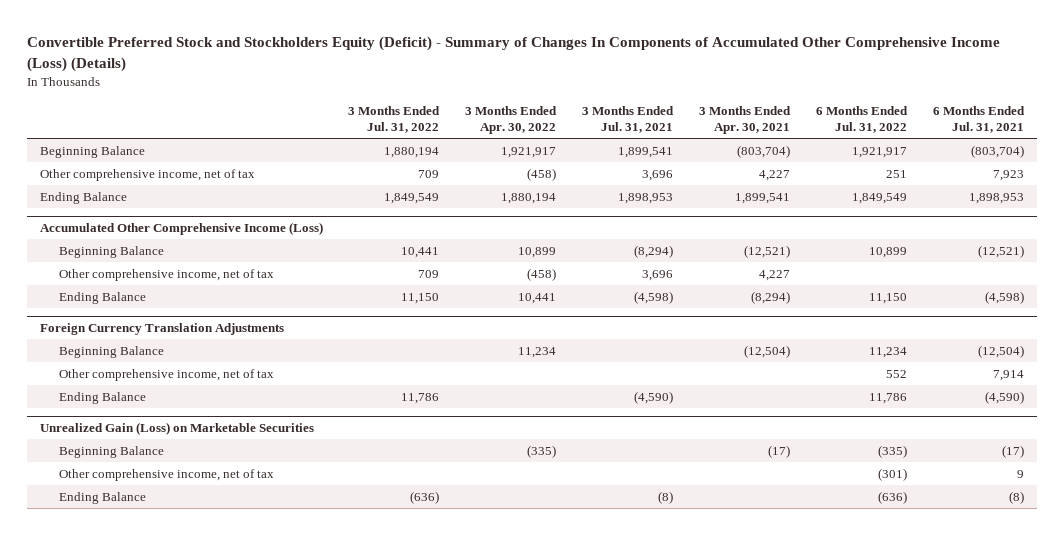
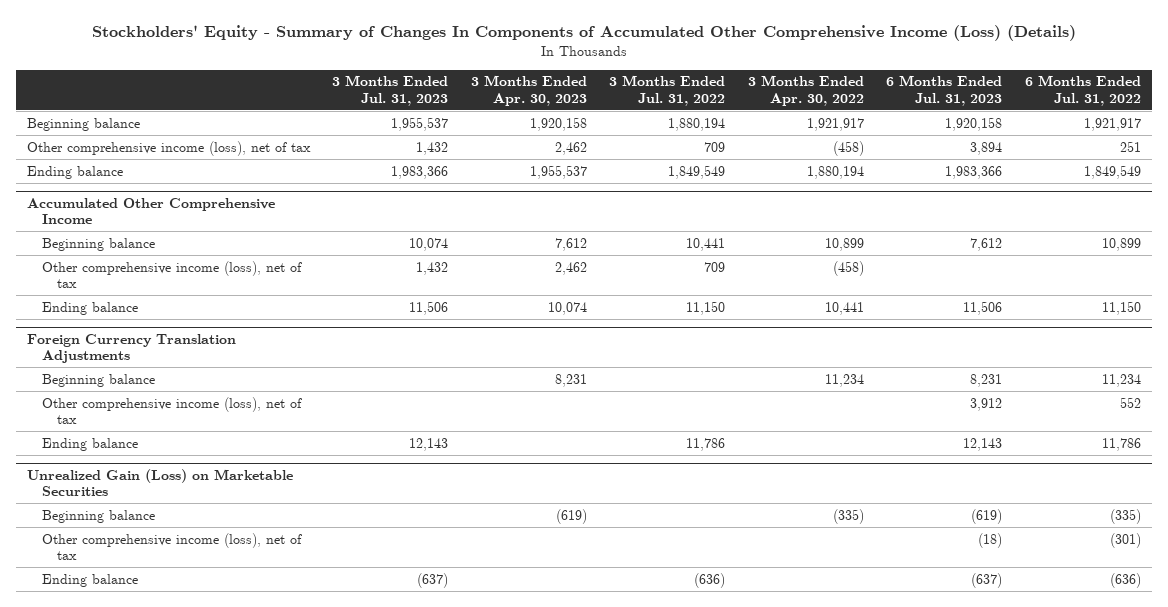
- Convertible Preferred Stock and Stockholders Equity (Deficit) - Summary of Changes In Components of Accumulated Other Comprehensive Income (Loss) (Details)
+ Stockholders' Equity - Summary of Changes In Components of Accumulated Other Comprehensive Income (Loss) (Details)
- | 3 Months Ended Jul. 31, 2022 | 3 Months Ended Apr. 30, 2022 | 3 Months Ended Jul. 31, 2021 | 3 Months Ended Apr. 30, 2021 | 6 Months Ended Jul. 31, 2022 | 6 Months Ended Jul. 31, 2021
+ | 3 Months Ended Jul. 31, 2023 | 3 Months Ended Apr. 30, 2023 | 3 Months Ended Jul. 31, 2022 | 3 Months Ended Apr. 30, 2022 | 6 Months Ended Jul. 31, 2023 | 6 Months Ended Jul. 31, 2022
- Beginning Balance | 1,880,194 | 1,921,917 | 1,899,541 | (803,704) | 1,921,917 | (803,704)
- Other comprehensive income, net of tax | 709 | (458) | 3,696 | 4,227 | 251 | 7,923
- Ending Balance | 1,849,549 | 1,880,194 | 1,898,953 | 1,899,541 | 1,849,549 | 1,898,953
- Accumulated Other Comprehensive Income (Loss)
- Beginning Balance | 10,441 | 10,899 | (8,294) | (12,521) | 10,899 | (12,521)
- Other comprehensive income, net of tax | 709 | (458) | 3,696 | 4,227 | |
- Ending Balance | 11,150 | 10,441 | (4,598) | (8,294) | 11,150 | (4,598)
+ Beginning balance | 1,955,537 | 1,920,158 | 1,880,194 | 1,921,917 | 1,920,158 | 1,921,917
+ Other comprehensive income (loss), net of tax | 1,432 | 2,462 | 709 | (458) | 3,894 | 251
+ Ending balance | 1,983,366 | 1,955,537 | 1,849,549 | 1,880,194 | 1,983,366 | 1,849,549
+ Accumulated Other Comprehensive Income
+ Beginning balance | 10,074 | 7,612 | 10,441 | 10,899 | 7,612 | 10,899
+ Other comprehensive income (loss), net of tax | 1,432 | 2,462 | 709 | (458) | |
+ Ending balance | 11,506 | 10,074 | 11,150 | 10,441 | 11,506 | 11,150
@ Foreign Currency Translation Adjustments
- Beginning Balance | | 11,234 | | (12,504) | 11,234 | (12,504)
- Other comprehensive income, net of tax | | | | | 552 | 7,914
- Ending Balance | 11,786 | | (4,590) | | 11,786 | (4,590)
+ Beginning balance | | 8,231 | | 11,234 | 8,231 | 11,234
+ Other comprehensive income (loss), net of tax | | | | | 3,912 | 552
+ Ending balance | 12,143 | | 11,786 | | 12,143 | 11,786
@ Unrealized Gain (Loss) on Marketable Securities
- Beginning Balance | | (335) | | (17) | (335) | (17)
- Other comprehensive income, net of tax | | | | | (301) | 9
- Ending Balance | (636) | | (8) | | (636) | (8)
+ Beginning balance | | (619) | | (335) | (619) | (335)
+ Other comprehensive income (loss), net of tax | | | | | (18) | (301)
+ Ending balance | (637) | | (636) | | (637) | (636)

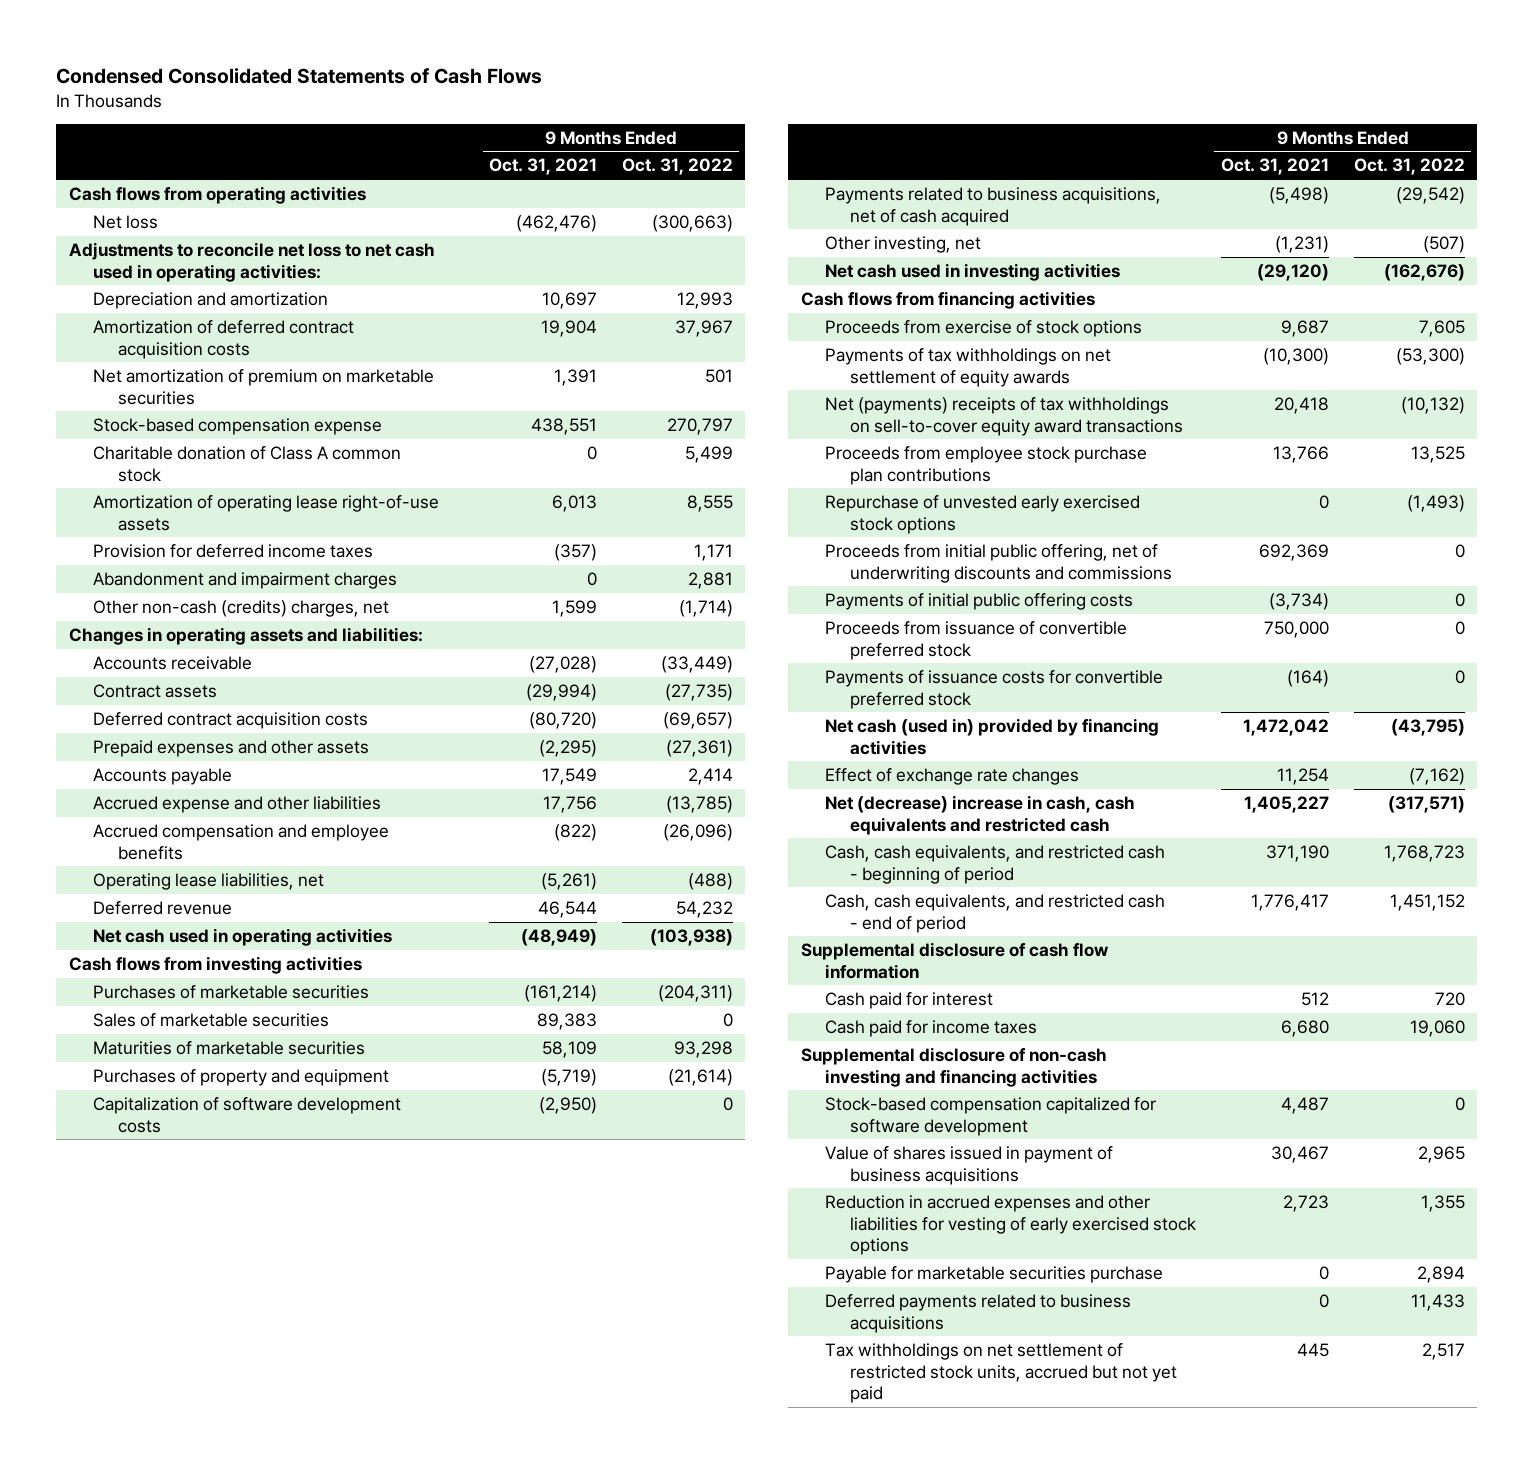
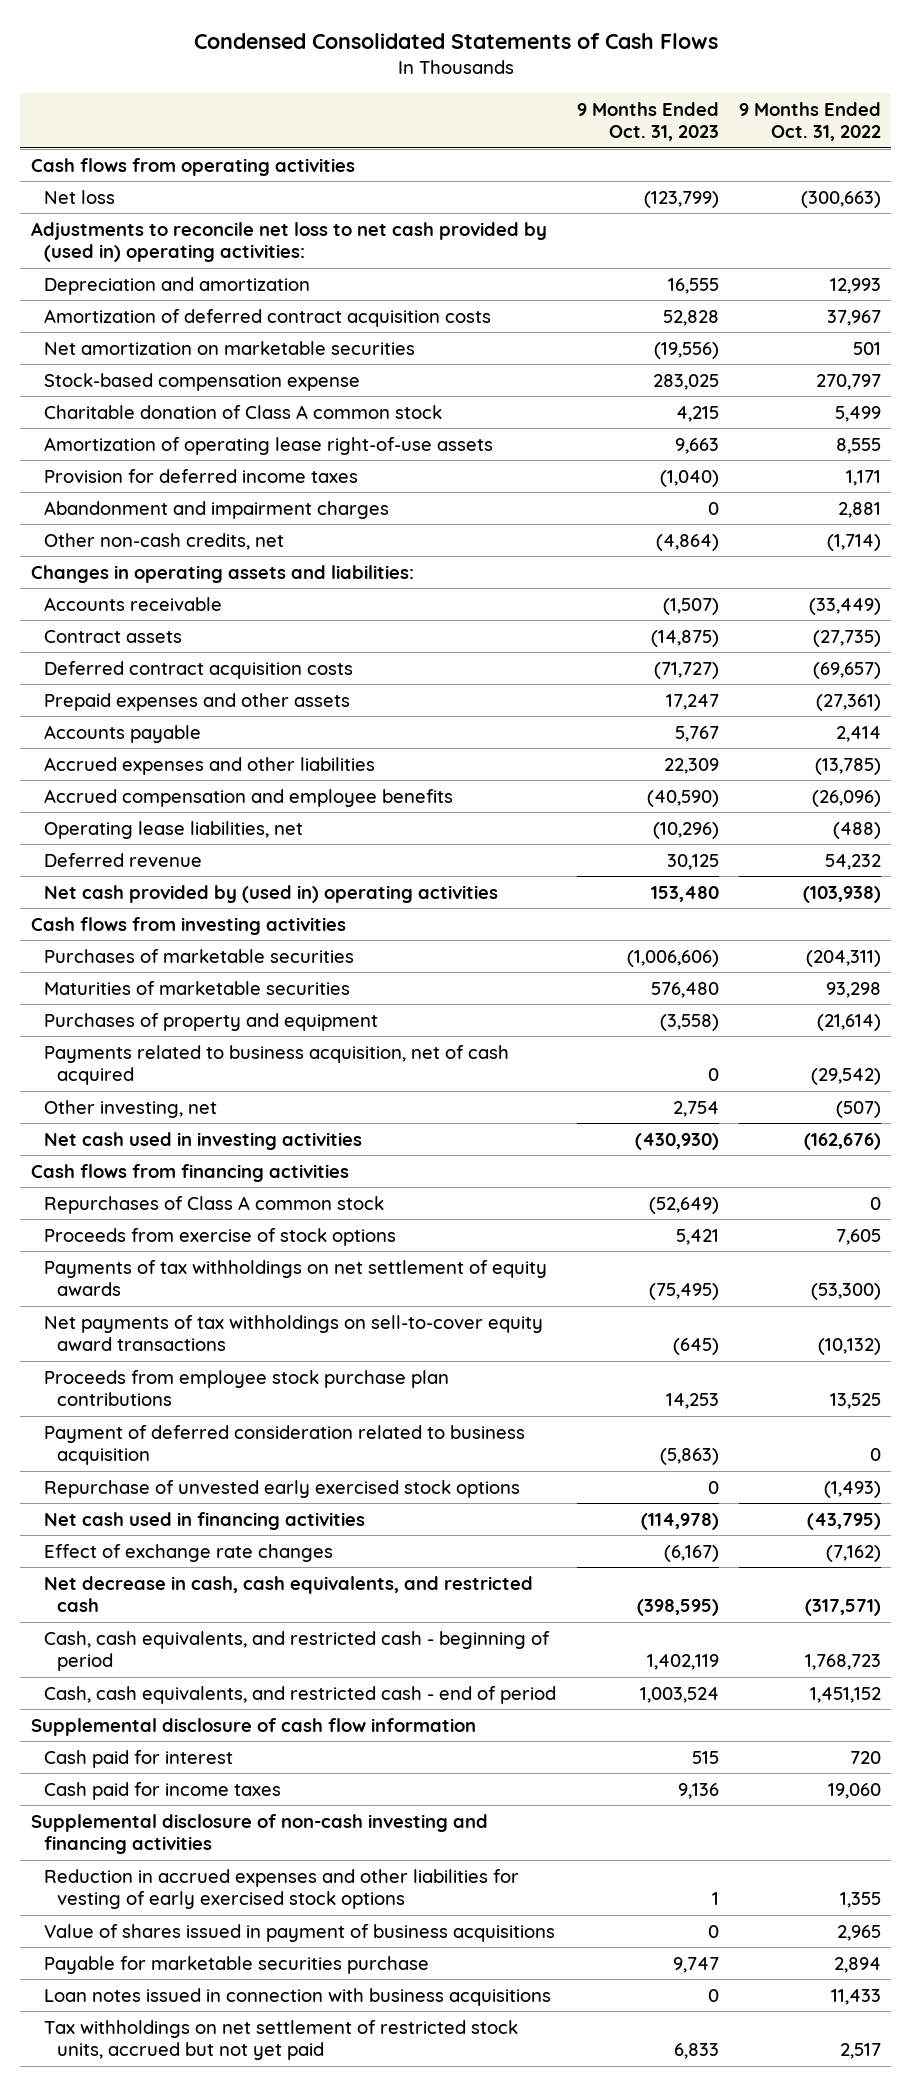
- | 9 Months Ended Oct. 31, 2021 | 9 Months Ended Oct. 31, 2022
+ | 9 Months Ended Oct. 31, 2023 | 9 Months Ended Oct. 31, 2022
- Adjustments to reconcile net loss to net cash used in operating activities:
+ Adjustments to reconcile net loss to net cash provided by (used in) operating activities:
- Net amortization of premium on marketable securities | 1,391 | 501
+ Net amortization on marketable securities | (19,556) | 501
- Other non-cash (credits) charges, net | 1,599 | (1,714)
+ Other non-cash credits, net | (4,864) | (1,714)
- Accrued expense and other liabilities | 17,756 | (13,785)
+ Accrued expenses and other liabilities | 22,309 | (13,785)
- Net cash used in operating activities | (48,949) | (103,938)
+ Net cash provided by (used in) operating activities | 153,480 | (103,938)
- Sales of marketable securities | 89,383 | 0
- Capitalization of software development costs | (2,950) | 0
- Payments related to business acquisitions, net of cash acquired | (5,498) | (29,542)
+ Payments related to business acquisition, net of cash acquired | 0 | (29,542)
+ Repurchases of Class A common stock | (52,649) | 0
- Net (payments) receipts of tax withholdings on sell-to-cover equity award transactions | 20,418 | (10,132)
+ Net payments of tax withholdings on sell-to-cover equity award transactions | (645) | (10,132)
+ Payment of deferred consideration related to business acquisition | (5,863) | 0
- Proceeds from initial public offering, net of underwriting discounts and commissions | 692,369 | 0
- Payments of initial public offering costs | (3,734) | 0
- Proceeds from issuance of convertible preferred stock | 750,000 | 0
- Payments of issuance costs for convertible preferred stock | (164) | 0
- Net cash (used in) provided by financing activities | 1,472,042 | (43,795)
+ Net cash used in financing activities | (114,978) | (43,795)
- Net (decrease) increase in cash, cash equivalents and restricted cash | 1,405,227 | (317,571)
+ Net decrease in cash, cash equivalents, and restricted cash | (398,595) | (317,571)
- Stock-based compensation capitalized for software development | 4,487 | 0
moved down: Value of shares issued in payment of business acquisitions | 0 | 2,965
- Deferred payments related to business acquisitions | 0 | 11,433
+ Loan notes issued in connection with business acquisitions | 0 | 11,433

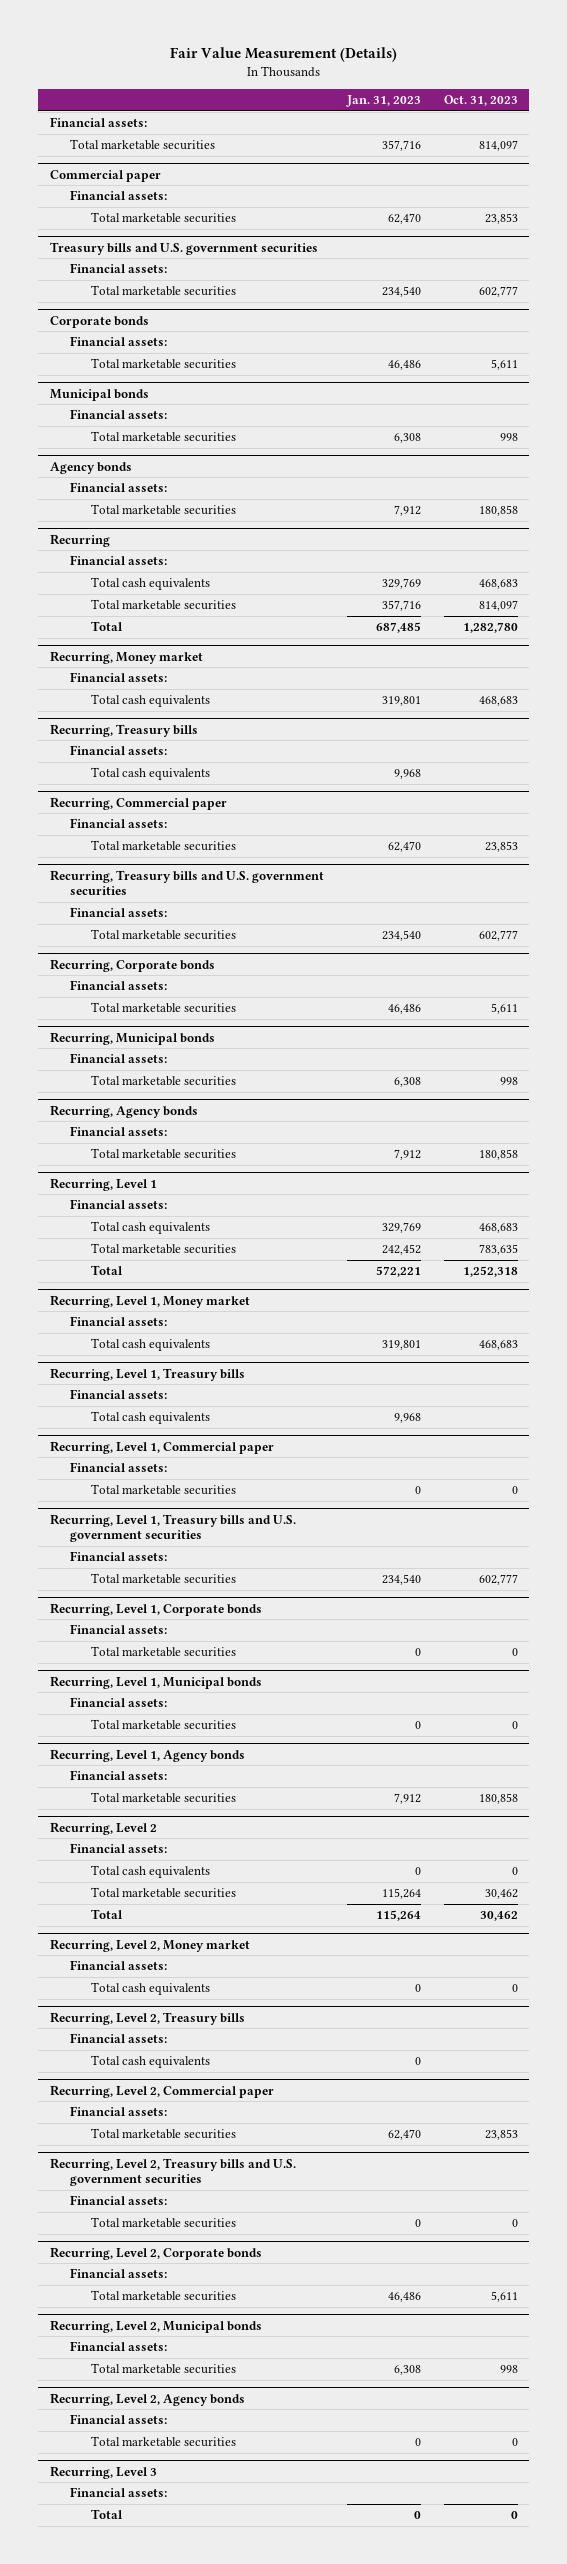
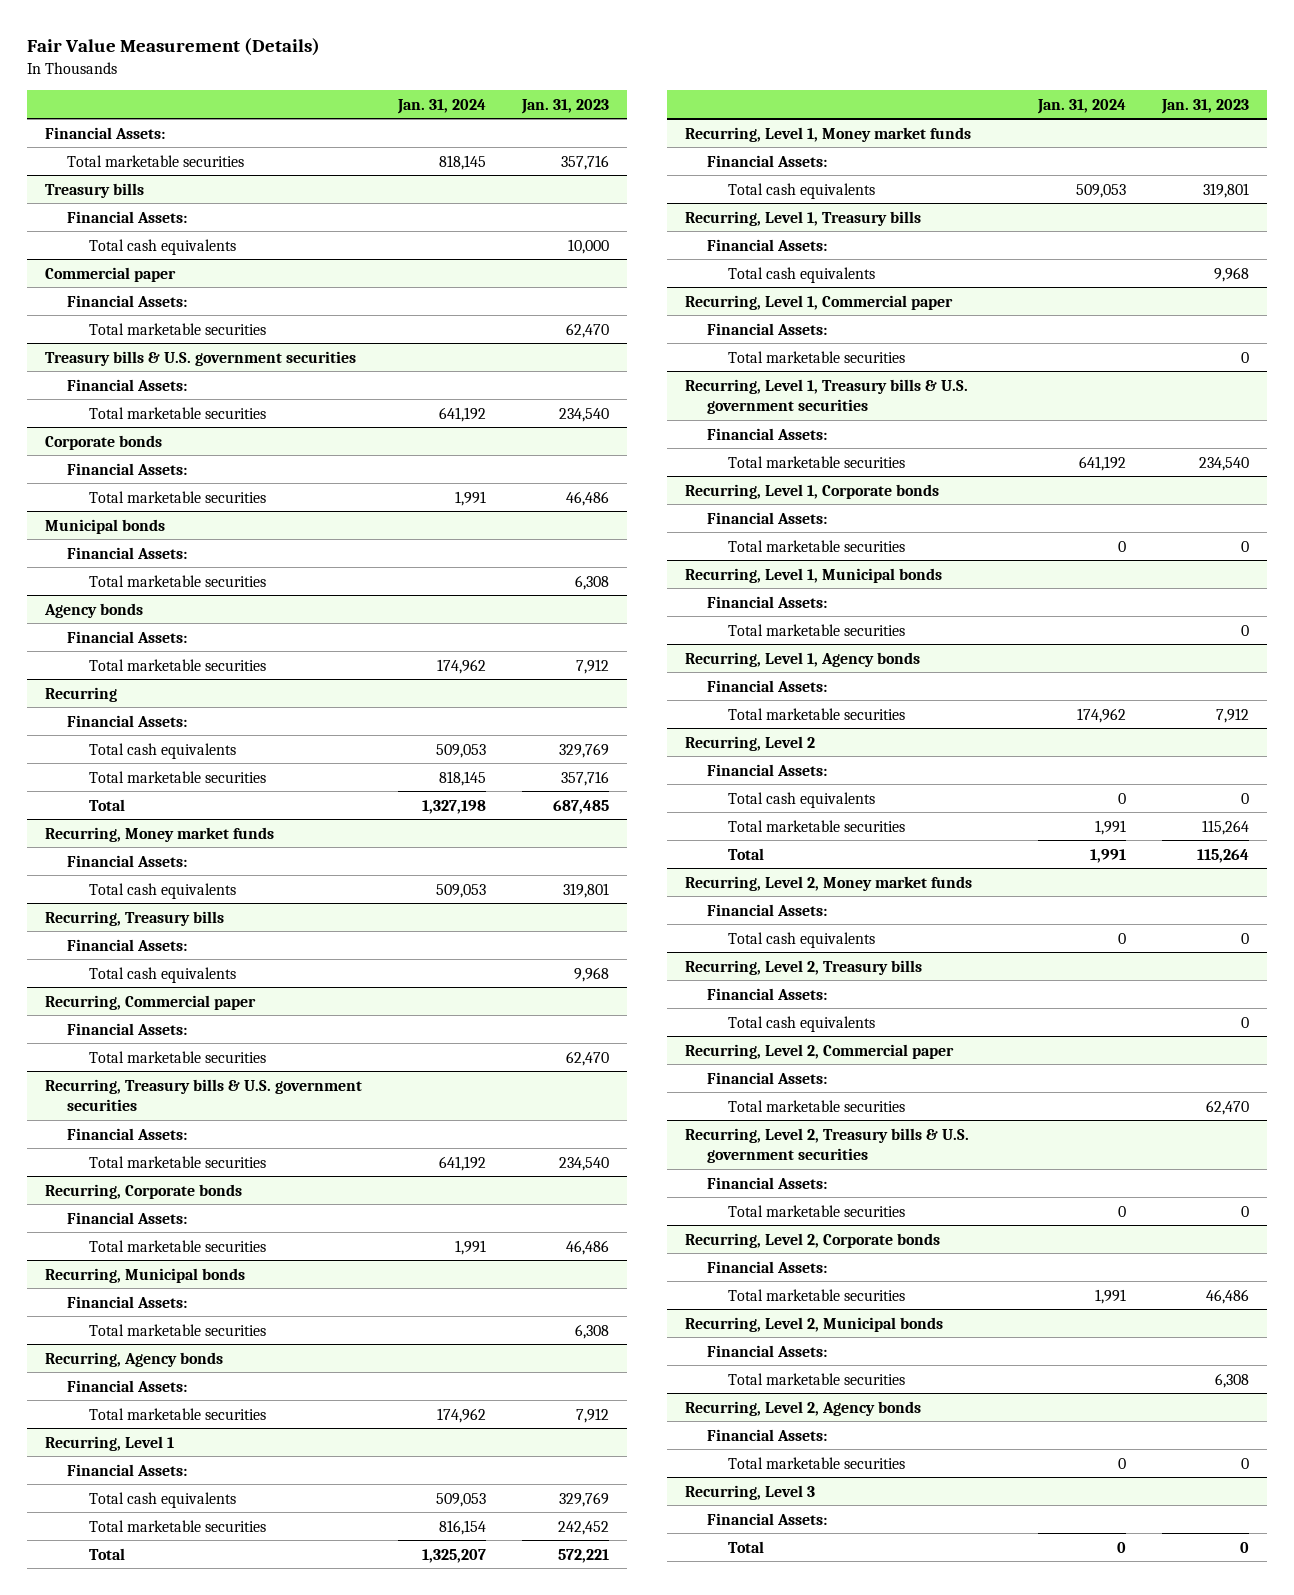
- | Jan. 31, 2023 | Oct. 31, 2023
+ | Jan. 31, 2024 | Jan. 31, 2023
- Financial assets:
+ Financial Assets:
+ Treasury bills
+ Financial Assets:
+ Total cash equivalents | | 10,000
@ Commercial paper
- Financial assets:
+ Financial Assets:
- Treasury bills and U.S. government securities
- Financial assets:
+ Treasury bills & U.S. government securities
+ Financial Assets:
@ Corporate bonds
- Financial assets:
+ Financial Assets:
@ Municipal bonds
- Financial assets:
+ Financial Assets:
@ Agency bonds
- Financial assets:
+ Financial Assets:
@ Recurring
- Financial assets:
+ Financial Assets:
- Recurring, Money market
- Financial assets:
+ Recurring, Money market funds
+ Financial Assets:
@ Recurring, Treasury bills
- Financial assets:
+ Financial Assets:
@ Recurring, Commercial paper
- Financial assets:
+ Financial Assets:
- Recurring, Treasury bills and U.S. government securities
- Financial assets:
+ Recurring, Treasury bills & U.S. government securities
+ Financial Assets:
@ Recurring, Corporate bonds
- Financial assets:
+ Financial Assets:
@ Recurring, Municipal bonds
- Financial assets:
+ Financial Assets:
@ Recurring, Agency bonds
- Financial assets:
+ Financial Assets:
@ Recurring, Level 1
- Financial assets:
+ Financial Assets:
- Recurring, Level 1, Money market
- Financial assets:
+ Recurring, Level 1, Money market funds
+ Financial Assets:
@ Recurring, Level 1, Treasury bills
- Financial assets:
+ Financial Assets:
@ Recurring, Level 1, Commercial paper
- Financial assets:
+ Financial Assets:
- Recurring, Level 1, Treasury bills and U.S. government securities
- Financial assets:
+ Recurring, Level 1, Treasury bills & U.S. government securities
+ Financial Assets:
@ Recurring, Level 1, Corporate bonds
- Financial assets:
+ Financial Assets:
@ Recurring, Level 1, Municipal bonds
- Financial assets:
+ Financial Assets:
@ Recurring, Level 1, Agency bonds
- Financial assets:
+ Financial Assets:
@ Recurring, Level 2
- Financial assets:
+ Financial Assets:
- Recurring, Level 2, Money market
- Financial assets:
+ Recurring, Level 2, Money market funds
+ Financial Assets:
@ Recurring, Level 2, Treasury bills
- Financial assets:
+ Financial Assets:
@ Recurring, Level 2, Commercial paper
- Financial assets:
+ Financial Assets:
- Recurring, Level 2, Treasury bills and U.S. government securities
- Financial assets:
+ Recurring, Level 2, Treasury bills & U.S. government securities
+ Financial Assets:
@ Recurring, Level 2, Corporate bonds
- Financial assets:
+ Financial Assets:
@ Recurring, Level 2, Municipal bonds
- Financial assets:
+ Financial Assets:
@ Recurring, Level 2, Agency bonds
- Financial assets:
+ Financial Assets:
@ Recurring, Level 3
- Financial assets:
+ Financial Assets:

